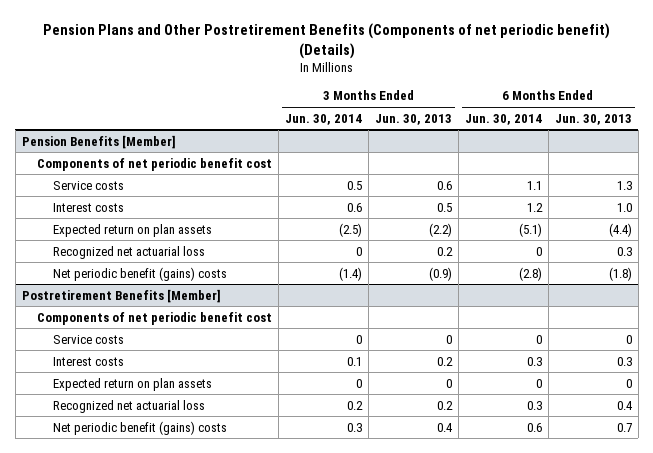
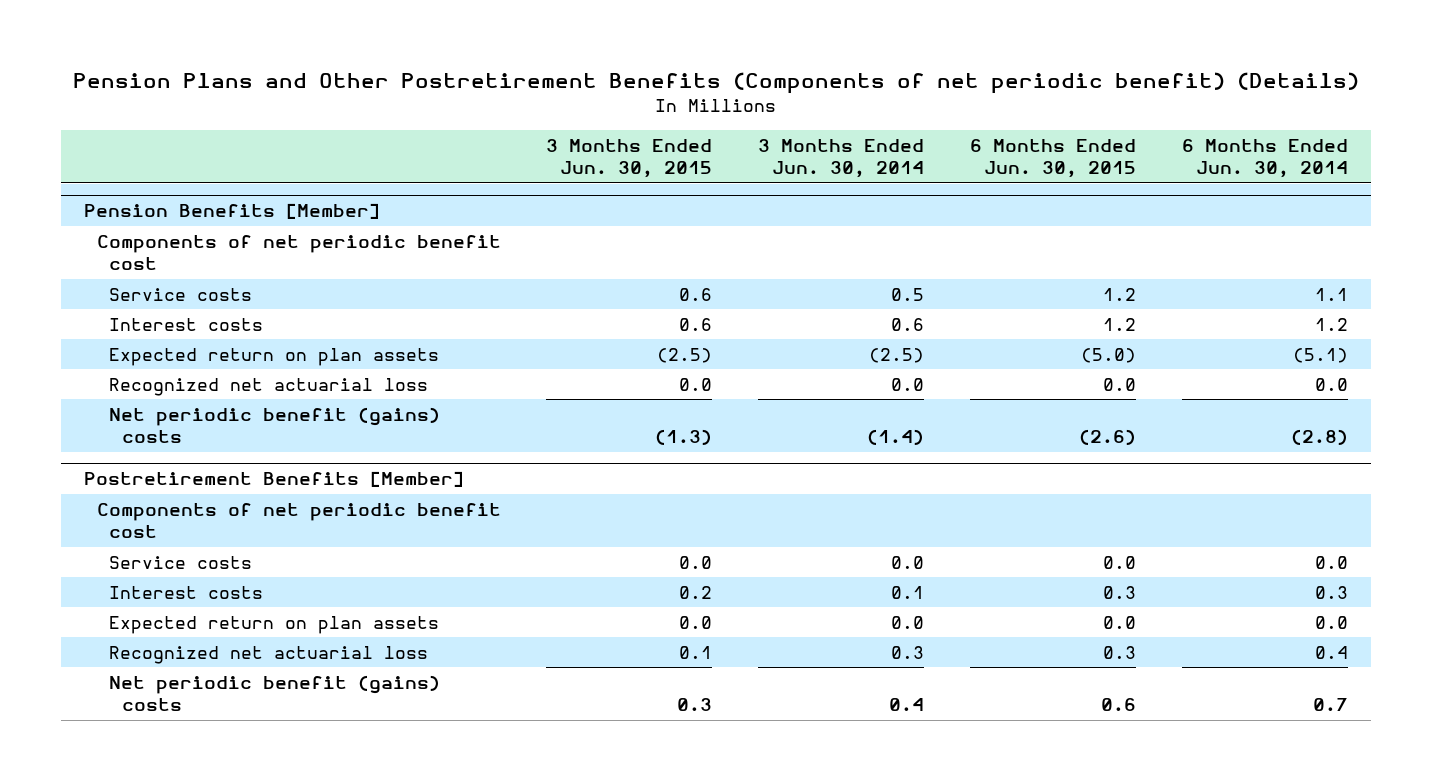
- | 3 Months Ended Jun. 30, 2014 | 3 Months Ended Jun. 30, 2013 | 6 Months Ended Jun. 30, 2014 | 6 Months Ended Jun. 30, 2013
+ | 3 Months Ended Jun. 30, 2015 | 3 Months Ended Jun. 30, 2014 | 6 Months Ended Jun. 30, 2015 | 6 Months Ended Jun. 30, 2014
@ Pension Benefits [Member]
- Recognized net actuarial loss | 0 | 0.2 | 0 | 0.3
+ Recognized net actuarial loss | 0.0 | 0.0 | 0.0 | 0.0
@ Postretirement Benefits [Member]
- Service costs | 0 | 0 | 0 | 0
+ Service costs | 0.0 | 0.0 | 0.0 | 0.0
- Expected return on plan assets | 0 | 0 | 0 | 0
- Recognized net actuarial loss | 0.2 | 0.2 | 0.3 | 0.4
- Net periodic benefit (gains) costs | 0.3 | 0.4 | 0.6 | 0.7
+ Expected return on plan assets | 0.0 | 0.0 | 0.0 | 0.0
+ Recognized net actuarial loss | 0.1 | 0.3 | 0.3 | 0.4
+ Net periodic benefit (gains) costs | 0.3 | 0.4 | 0.6 | 0.7

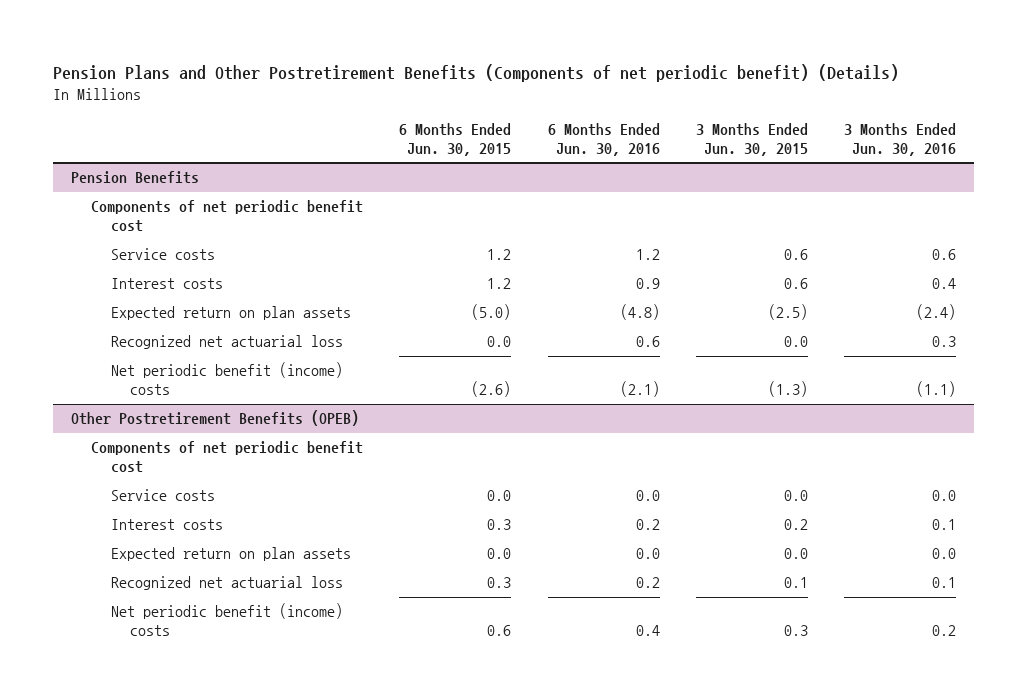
- | 3 Months Ended Jun. 30, 2015 | 3 Months Ended Jun. 30, 2014 | 6 Months Ended Jun. 30, 2015 | 6 Months Ended Jun. 30, 2014
+ | 6 Months Ended Jun. 30, 2015 | 6 Months Ended Jun. 30, 2016 | 3 Months Ended Jun. 30, 2015 | 3 Months Ended Jun. 30, 2016
- Pension Benefits [Member]
+ Pension Benefits
- Net periodic benefit (gains) costs | (1.3) | (1.4) | (2.6) | (2.8)
- Postretirement Benefits [Member]
+ Net periodic benefit (income) costs | (2.6) | (2.1) | (1.3) | (1.1)
+ Other Postretirement Benefits (OPEB)
- Net periodic benefit (gains) costs | 0.3 | 0.4 | 0.6 | 0.7
+ Net periodic benefit (income) costs | 0.6 | 0.4 | 0.3 | 0.2

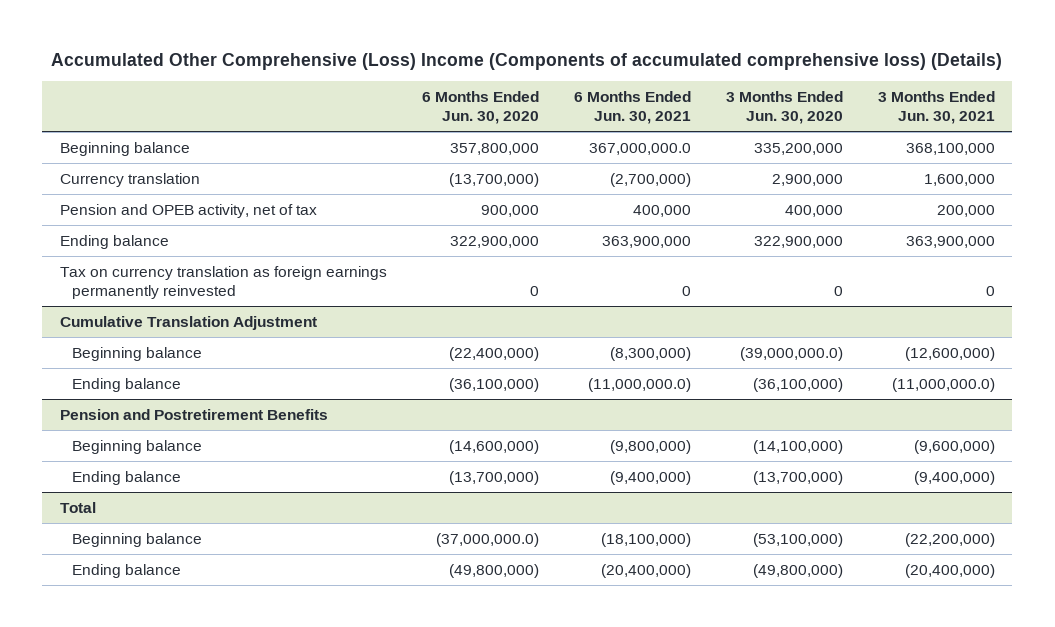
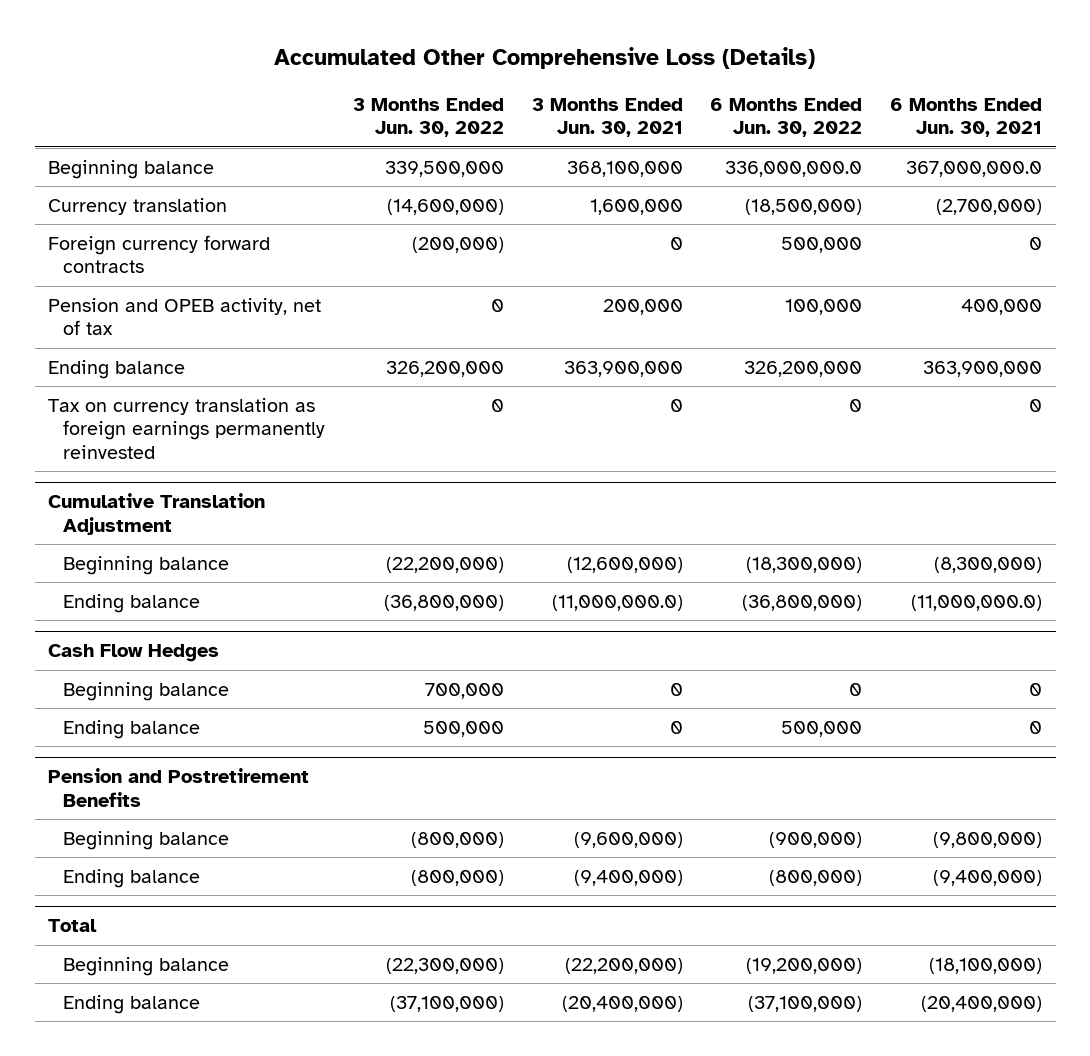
- Accumulated Other Comprehensive (Loss) Income (Components of accumulated comprehensive loss) (Details)
+ Accumulated Other Comprehensive Loss (Details)
- | 6 Months Ended Jun. 30, 2020 | 6 Months Ended Jun. 30, 2021 | 3 Months Ended Jun. 30, 2020 | 3 Months Ended Jun. 30, 2021
+ | 3 Months Ended Jun. 30, 2022 | 3 Months Ended Jun. 30, 2021 | 6 Months Ended Jun. 30, 2022 | 6 Months Ended Jun. 30, 2021
+ Foreign currency forward contracts | (200,000) | 0 | 500,000 | 0
+ Cash Flow Hedges
+ Beginning balance | 700,000 | 0 | 0 | 0
+ Ending balance | 500,000 | 0 | 500,000 | 0

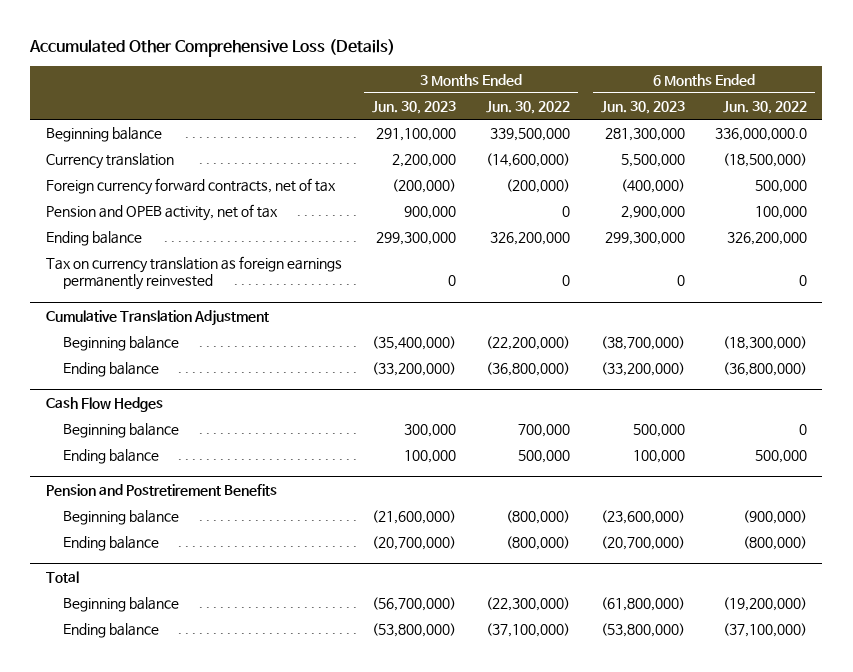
- | 3 Months Ended Jun. 30, 2022 | 3 Months Ended Jun. 30, 2021 | 6 Months Ended Jun. 30, 2022 | 6 Months Ended Jun. 30, 2021
+ | 3 Months Ended Jun. 30, 2023 | 3 Months Ended Jun. 30, 2022 | 6 Months Ended Jun. 30, 2023 | 6 Months Ended Jun. 30, 2022
- Foreign currency forward contracts | (200,000) | 0 | 500,000 | 0
+ Foreign currency forward contracts, net of tax | (200,000) | (200,000) | (400,000) | 500,000

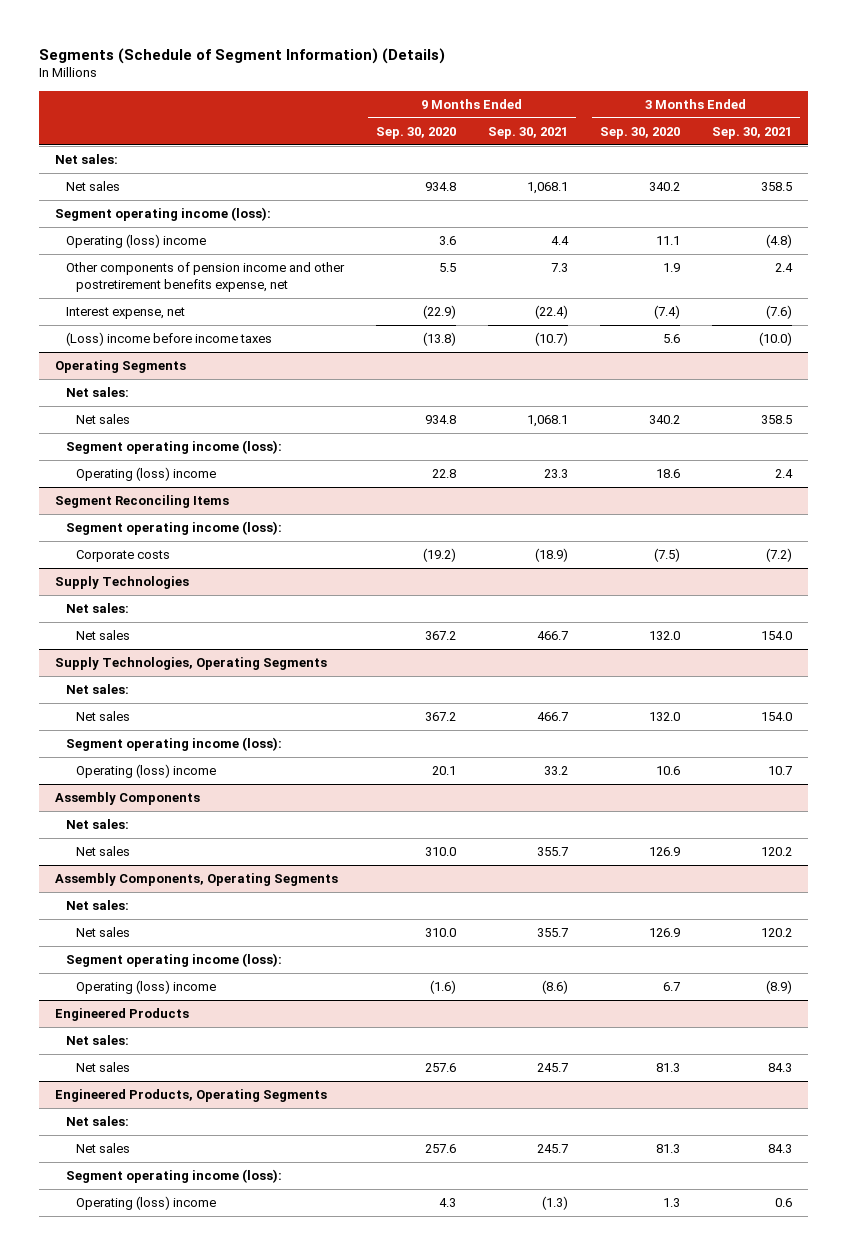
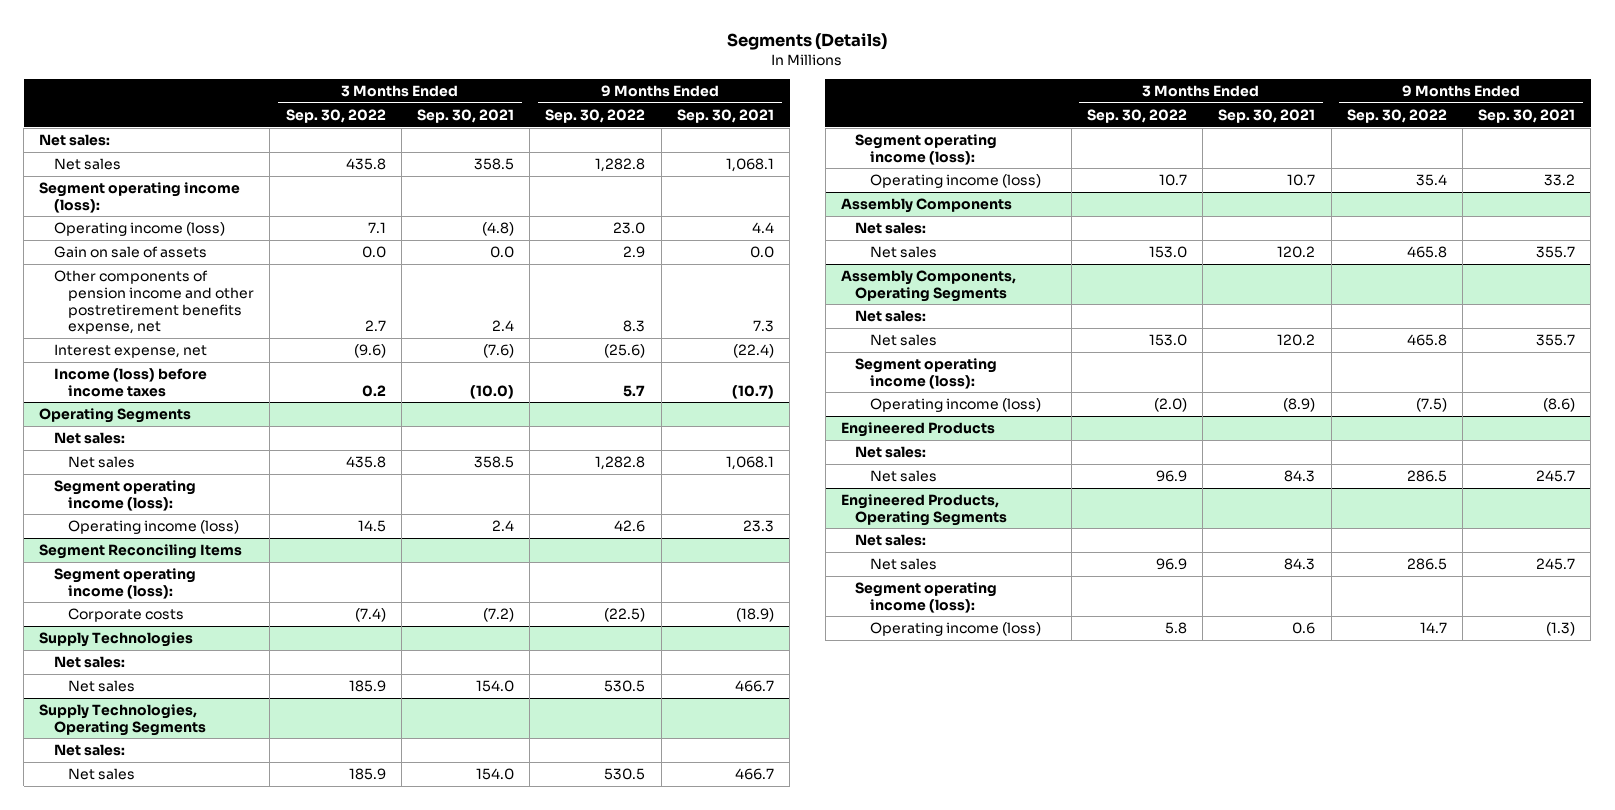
- Segments (Schedule of Segment Information) (Details)
+ Segments (Details)
- | 9 Months Ended Sep. 30, 2020 | 9 Months Ended Sep. 30, 2021 | 3 Months Ended Sep. 30, 2020 | 3 Months Ended Sep. 30, 2021
+ | 3 Months Ended Sep. 30, 2022 | 3 Months Ended Sep. 30, 2021 | 9 Months Ended Sep. 30, 2022 | 9 Months Ended Sep. 30, 2021
- Operating (loss) income | 3.6 | 4.4 | 11.1 | (4.8)
+ Operating income (loss) | 7.1 | (4.8) | 23.0 | 4.4
+ Gain on sale of assets | 0.0 | 0.0 | 2.9 | 0.0
- (Loss) income before income taxes | (13.8) | (10.7) | 5.6 | (10.0)
+ Income (loss) before income taxes | 0.2 | (10.0) | 5.7 | (10.7)
@ Operating Segments
- Operating (loss) income | 22.8 | 23.3 | 18.6 | 2.4
+ Operating income (loss) | 14.5 | 2.4 | 42.6 | 23.3
@ Supply Technologies, Operating Segments
- Operating (loss) income | 20.1 | 33.2 | 10.6 | 10.7
+ Operating income (loss) | 10.7 | 10.7 | 35.4 | 33.2
@ Assembly Components, Operating Segments
- Operating (loss) income | (1.6) | (8.6) | 6.7 | (8.9)
+ Operating income (loss) | (2.0) | (8.9) | (7.5) | (8.6)
@ Engineered Products, Operating Segments
- Operating (loss) income | 4.3 | (1.3) | 1.3 | 0.6
+ Operating income (loss) | 5.8 | 0.6 | 14.7 | (1.3)

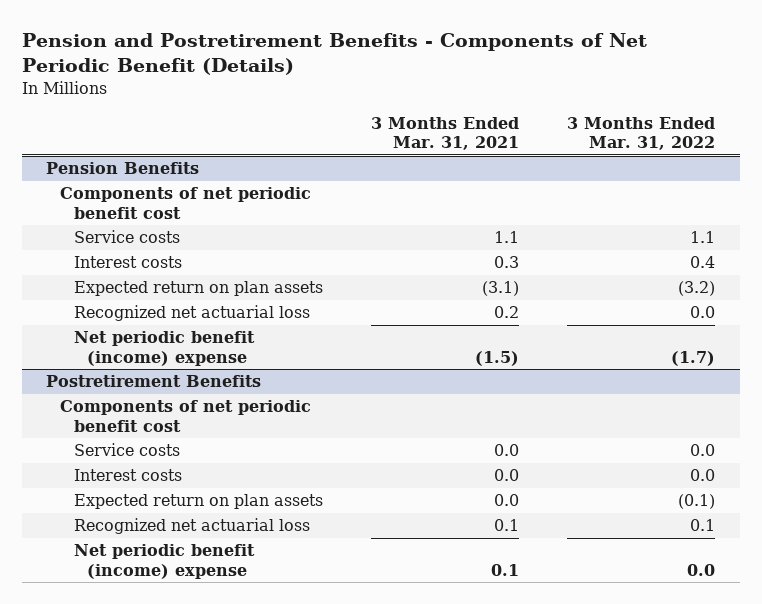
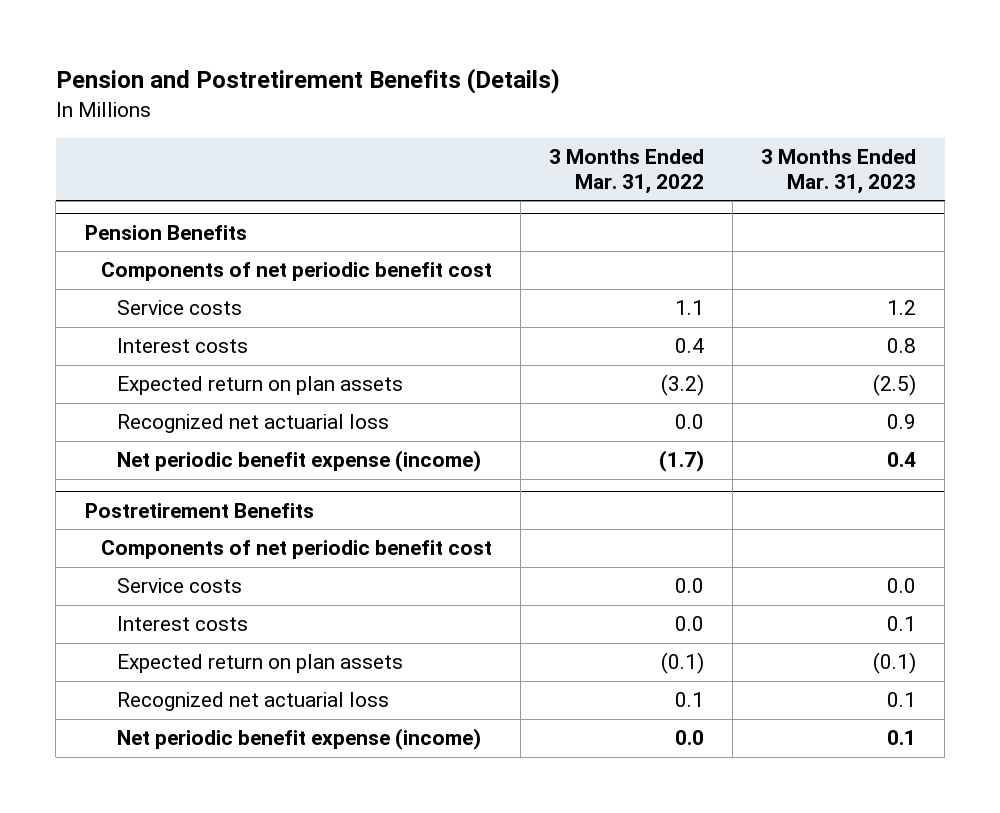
- Pension and Postretirement Benefits - Components of Net Periodic Benefit (Details)
+ Pension and Postretirement Benefits (Details)
- | 3 Months Ended Mar. 31, 2021 | 3 Months Ended Mar. 31, 2022
+ | 3 Months Ended Mar. 31, 2022 | 3 Months Ended Mar. 31, 2023
@ Pension Benefits
- Net periodic benefit (income) expense | (1.5) | (1.7)
+ Net periodic benefit expense (income) | (1.7) | 0.4
@ Postretirement Benefits
- Net periodic benefit (income) expense | 0.1 | 0.0
+ Net periodic benefit expense (income) | 0.0 | 0.1

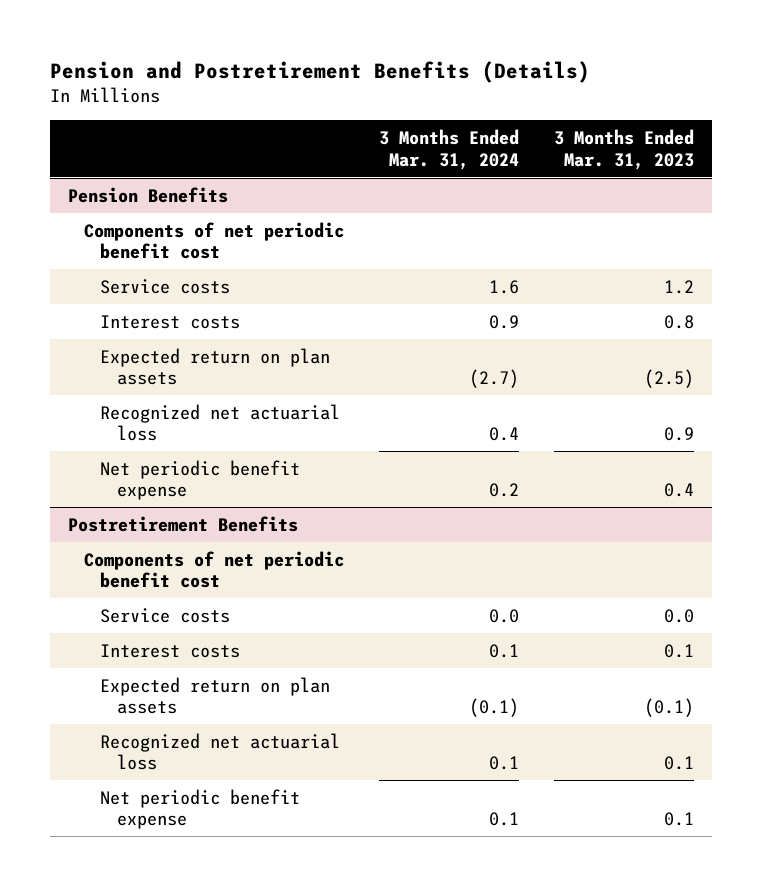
- | 3 Months Ended Mar. 31, 2022 | 3 Months Ended Mar. 31, 2023
+ | 3 Months Ended Mar. 31, 2024 | 3 Months Ended Mar. 31, 2023
@ Pension Benefits
- Net periodic benefit expense (income) | (1.7) | 0.4
+ Net periodic benefit expense | 0.2 | 0.4
@ Postretirement Benefits
- Net periodic benefit expense (income) | 0.0 | 0.1
+ Net periodic benefit expense | 0.1 | 0.1

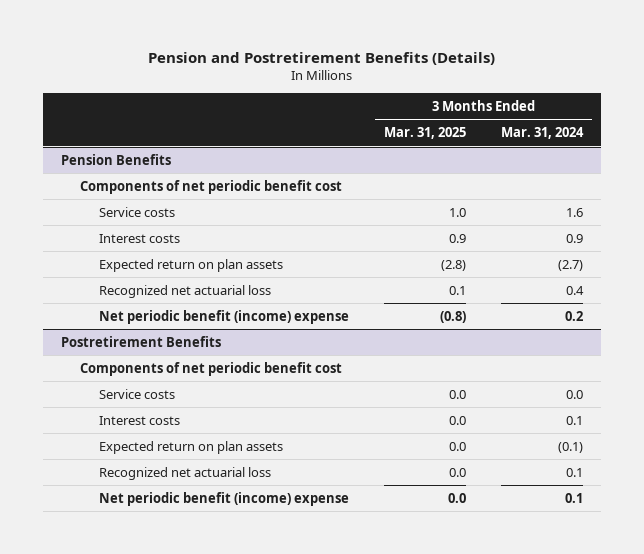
- | 3 Months Ended Mar. 31, 2024 | 3 Months Ended Mar. 31, 2023
+ | 3 Months Ended Mar. 31, 2025 | 3 Months Ended Mar. 31, 2024
@ Pension Benefits
- Net periodic benefit expense | 0.2 | 0.4
+ Net periodic benefit (income) expense | (0.8) | 0.2
@ Postretirement Benefits
- Net periodic benefit expense | 0.1 | 0.1
+ Net periodic benefit (income) expense | 0.0 | 0.1

